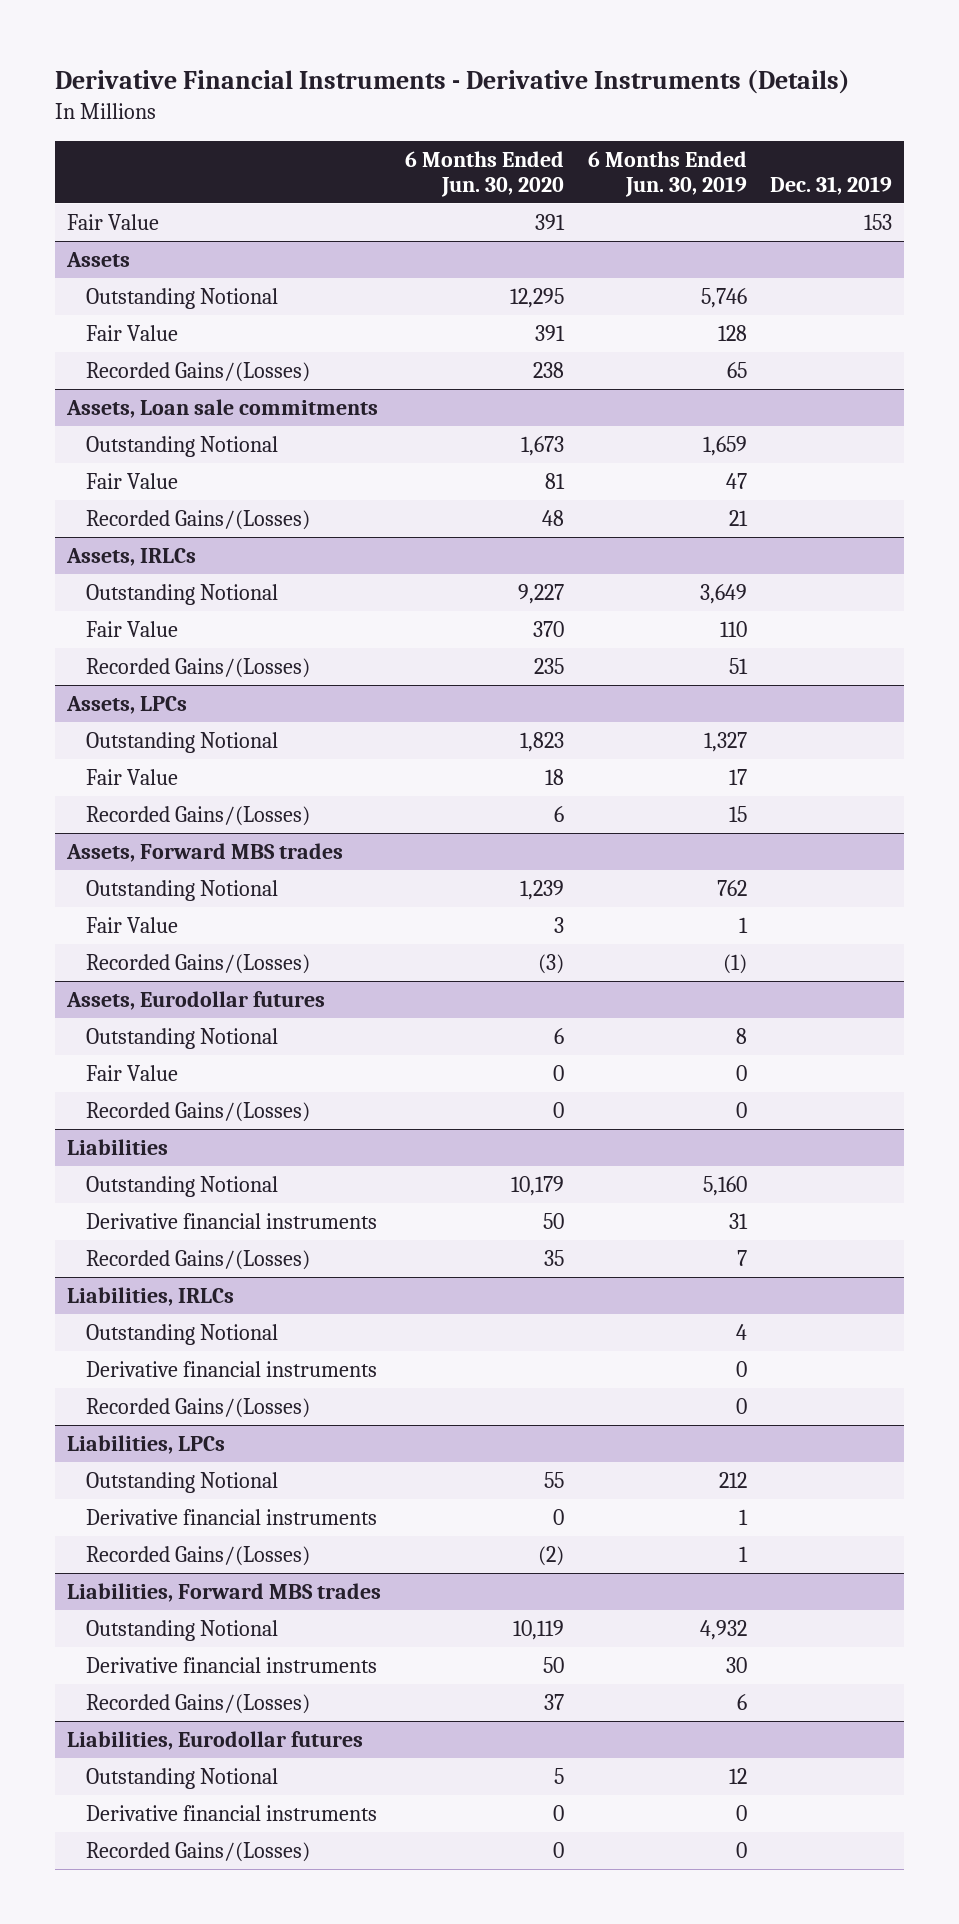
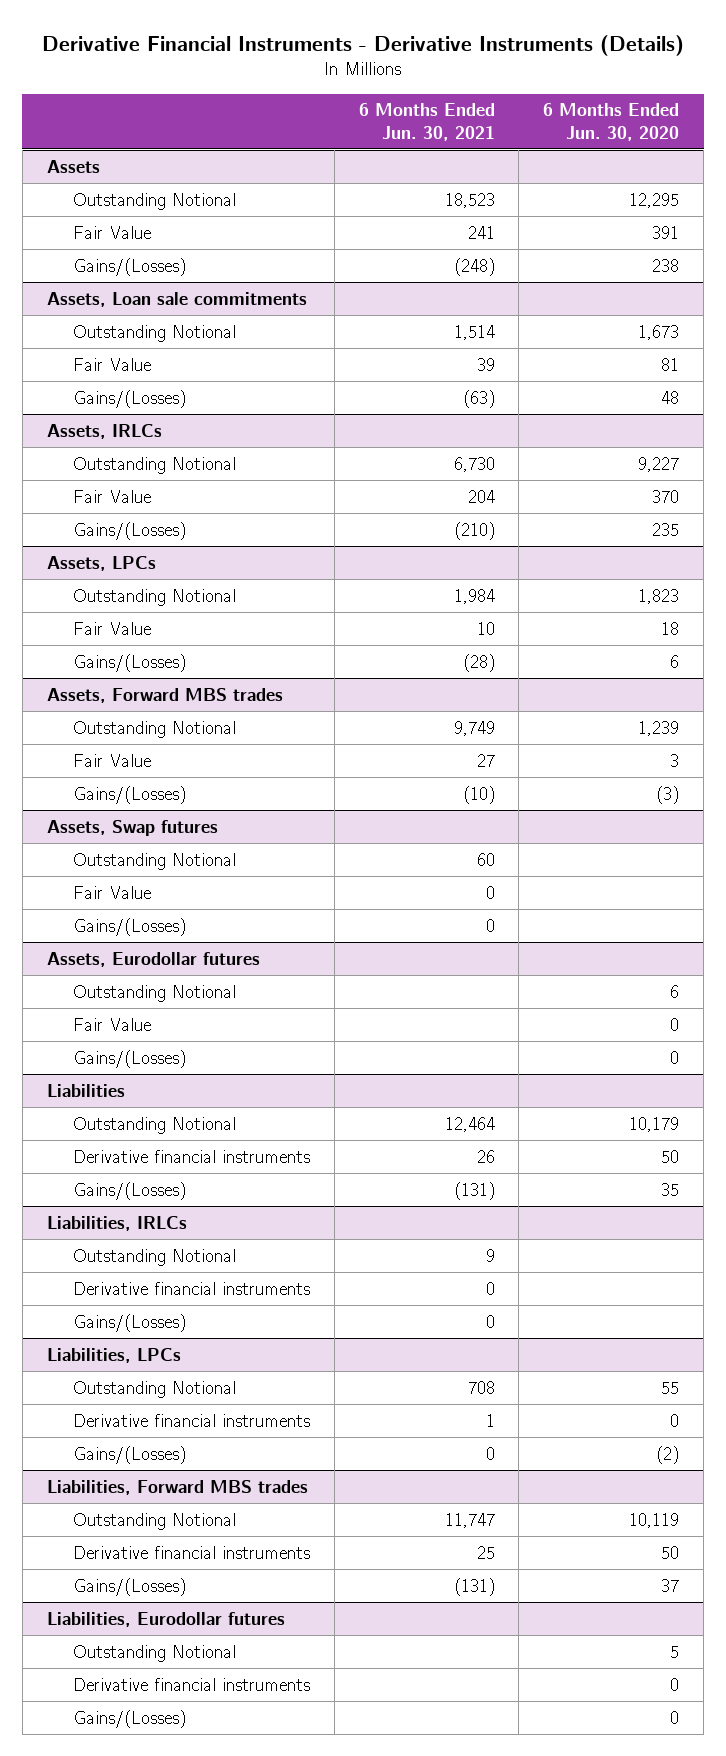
- | 6 Months Ended Jun. 30, 2020 | 6 Months Ended Jun. 30, 2019 | Dec. 31, 2019
+ | 6 Months Ended Jun. 30, 2021 | 6 Months Ended Jun. 30, 2020
- Fair Value | 391 | | 153
@ Assets
- Recorded Gains/(Losses) | 238 | 65 |
+ Gains/(Losses) | (248) | 238
@ Assets, Loan sale commitments
- Recorded Gains/(Losses) | 48 | 21 |
+ Gains/(Losses) | (63) | 48
@ Assets, IRLCs
- Recorded Gains/(Losses) | 235 | 51 |
+ Gains/(Losses) | (210) | 235
@ Assets, LPCs
- Recorded Gains/(Losses) | 6 | 15 |
+ Gains/(Losses) | (28) | 6
@ Assets, Forward MBS trades
- Recorded Gains/(Losses) | (3) | (1) |
+ Gains/(Losses) | (10) | (3)
+ Assets, Swap futures
+ Outstanding Notional | 60 |
+ Fair Value | 0 |
+ Gains/(Losses) | 0 |
@ Assets, Eurodollar futures
- Recorded Gains/(Losses) | 0 | 0 |
+ Gains/(Losses) | | 0
@ Liabilities
- Recorded Gains/(Losses) | 35 | 7 |
+ Gains/(Losses) | (131) | 35
@ Liabilities, IRLCs
- Recorded Gains/(Losses) | | 0 |
+ Gains/(Losses) | 0 |
@ Liabilities, LPCs
- Recorded Gains/(Losses) | (2) | 1 |
+ Gains/(Losses) | 0 | (2)
@ Liabilities, Forward MBS trades
- Recorded Gains/(Losses) | 37 | 6 |
+ Gains/(Losses) | (131) | 37
@ Liabilities, Eurodollar futures
- Recorded Gains/(Losses) | 0 | 0 |
+ Gains/(Losses) | | 0

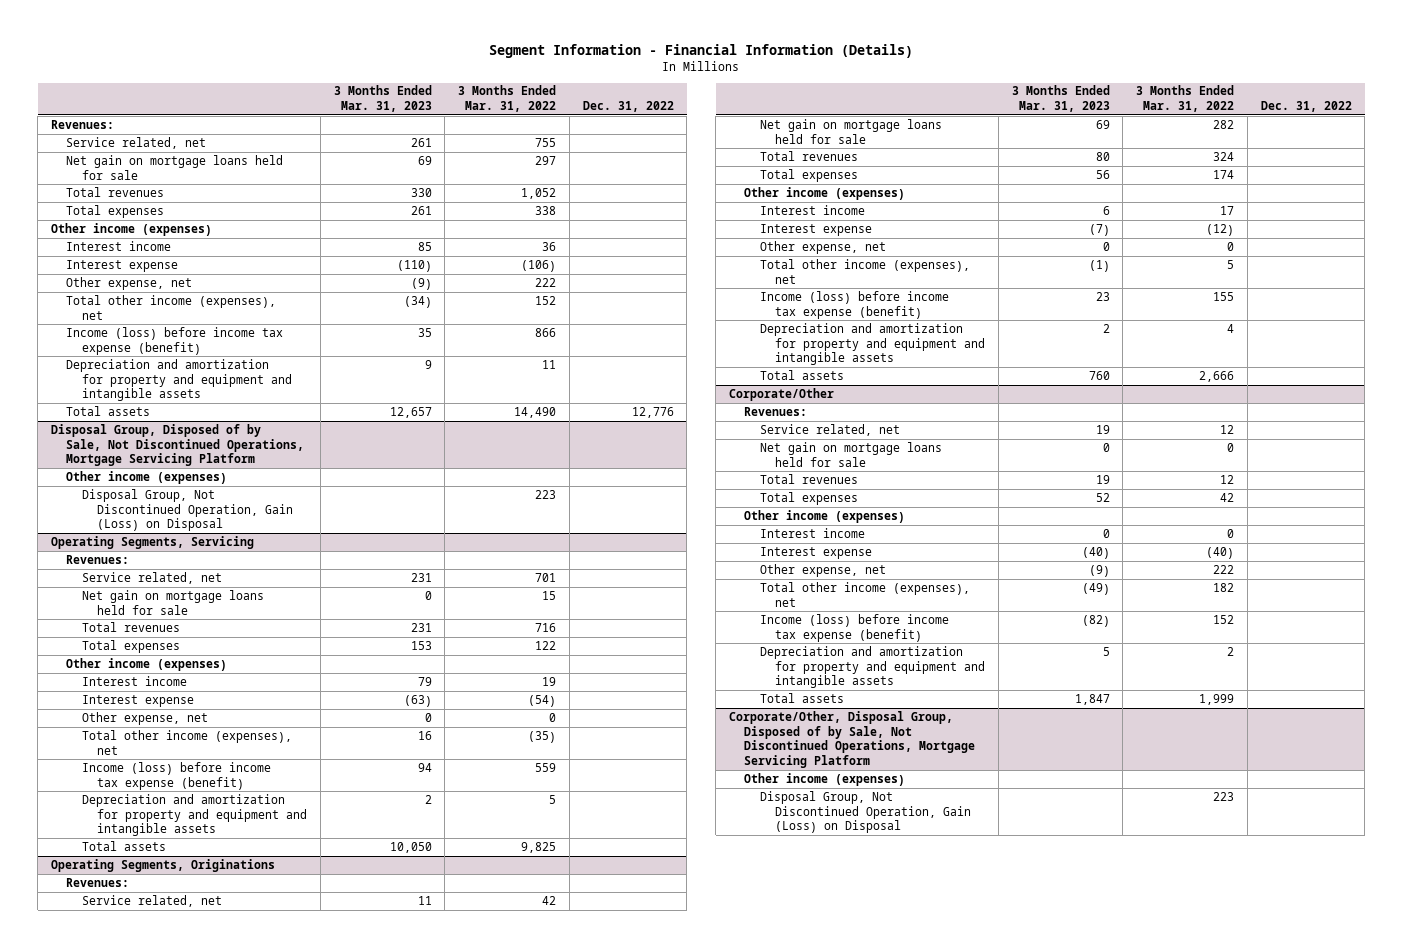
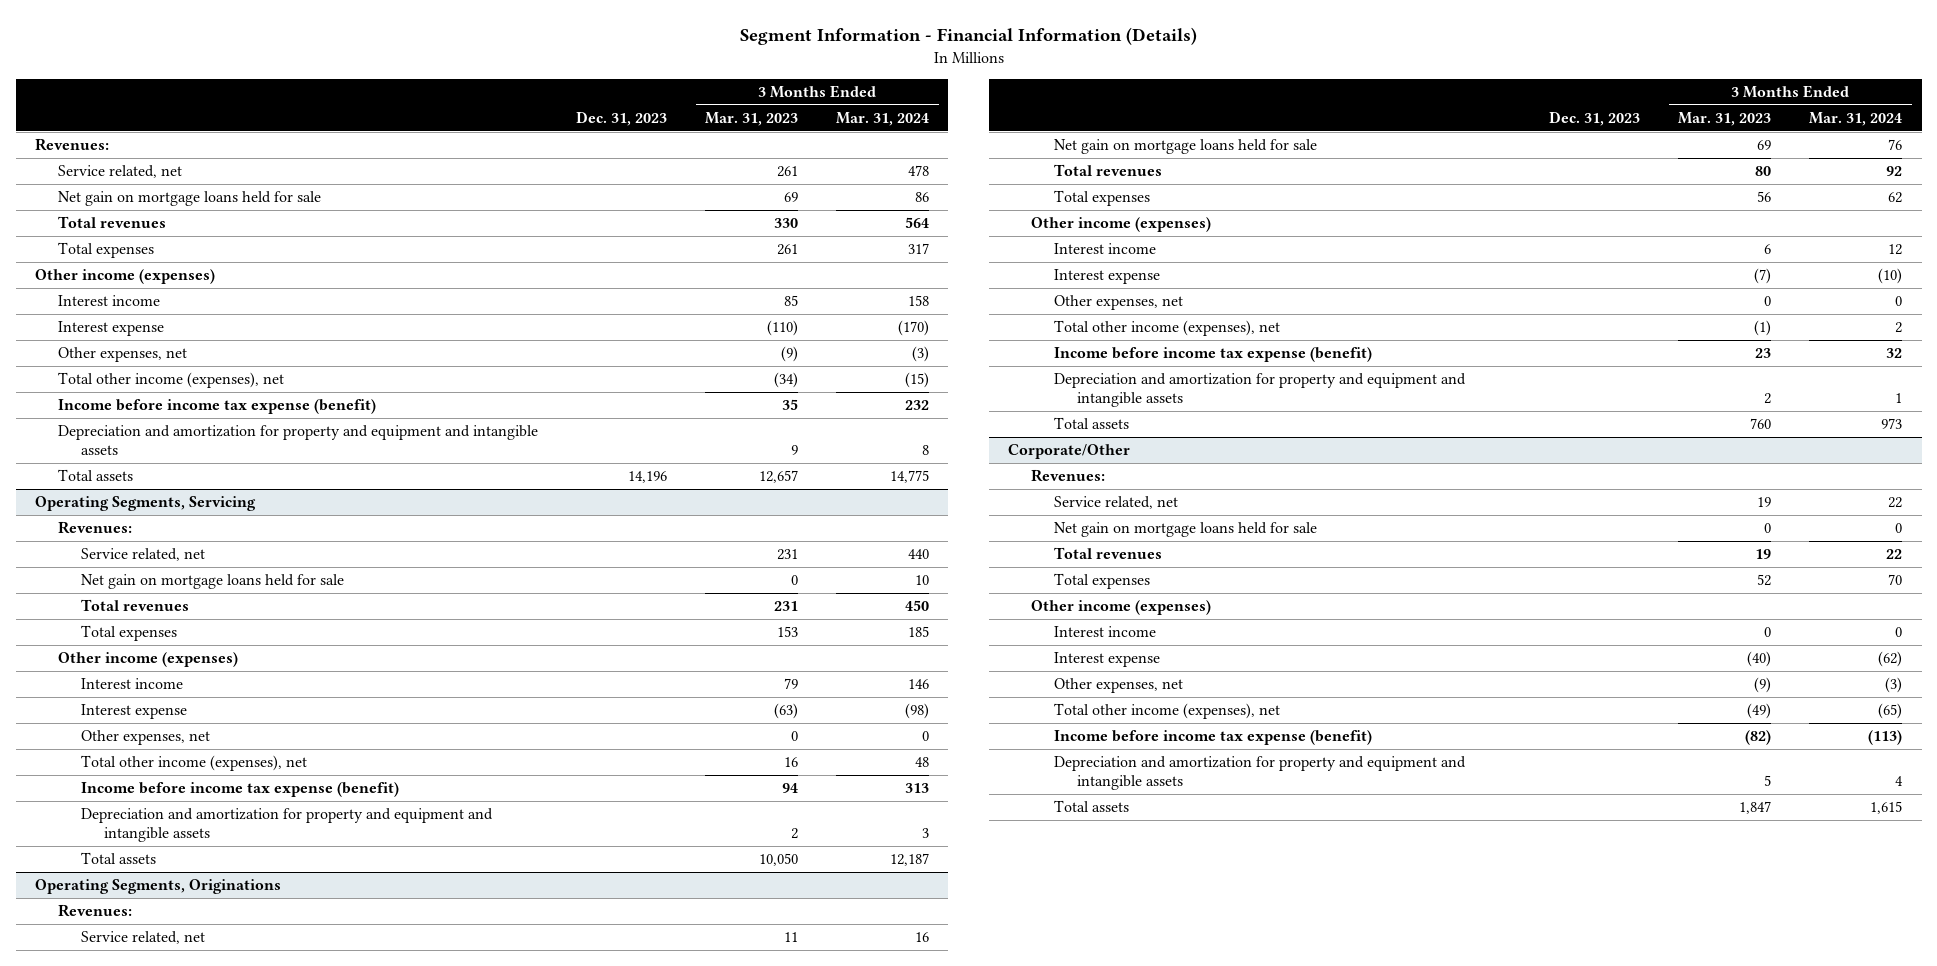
- | 3 Months Ended Mar. 31, 2023 | 3 Months Ended Mar. 31, 2022 | Dec. 31, 2022
+ | Dec. 31, 2023 | 3 Months Ended Mar. 31, 2023 | 3 Months Ended Mar. 31, 2024
- Other expense, net | (9) | 222 |
+ Other expenses, net | | (9) | (3)
- Income (loss) before income tax expense (benefit) | 35 | 866 |
+ Income before income tax expense (benefit) | | 35 | 232
- Disposal Group, Disposed of by Sale, Not Discontinued Operations, Mortgage Servicing Platform
- Other income (expenses)
- Disposal Group, Not Discontinued Operation, Gain (Loss) on Disposal | | 223 |
@ Operating Segments, Servicing
- Other expense, net | 0 | 0 |
+ Other expenses, net | | 0 | 0
- Income (loss) before income tax expense (benefit) | 94 | 559 |
+ Income before income tax expense (benefit) | | 94 | 313
@ Operating Segments, Originations
- Other expense, net | 0 | 0 |
+ Other expenses, net | | 0 | 0
- Income (loss) before income tax expense (benefit) | 23 | 155 |
+ Income before income tax expense (benefit) | | 23 | 32
@ Corporate/Other
- Other expense, net | (9) | 222 |
+ Other expenses, net | | (9) | (3)
- Income (loss) before income tax expense (benefit) | (82) | 152 |
+ Income before income tax expense (benefit) | | (82) | (113)
- Corporate/Other, Disposal Group, Disposed of by Sale, Not Discontinued Operations, Mortgage Servicing Platform
- Other income (expenses)
- Disposal Group, Not Discontinued Operation, Gain (Loss) on Disposal | | 223 |

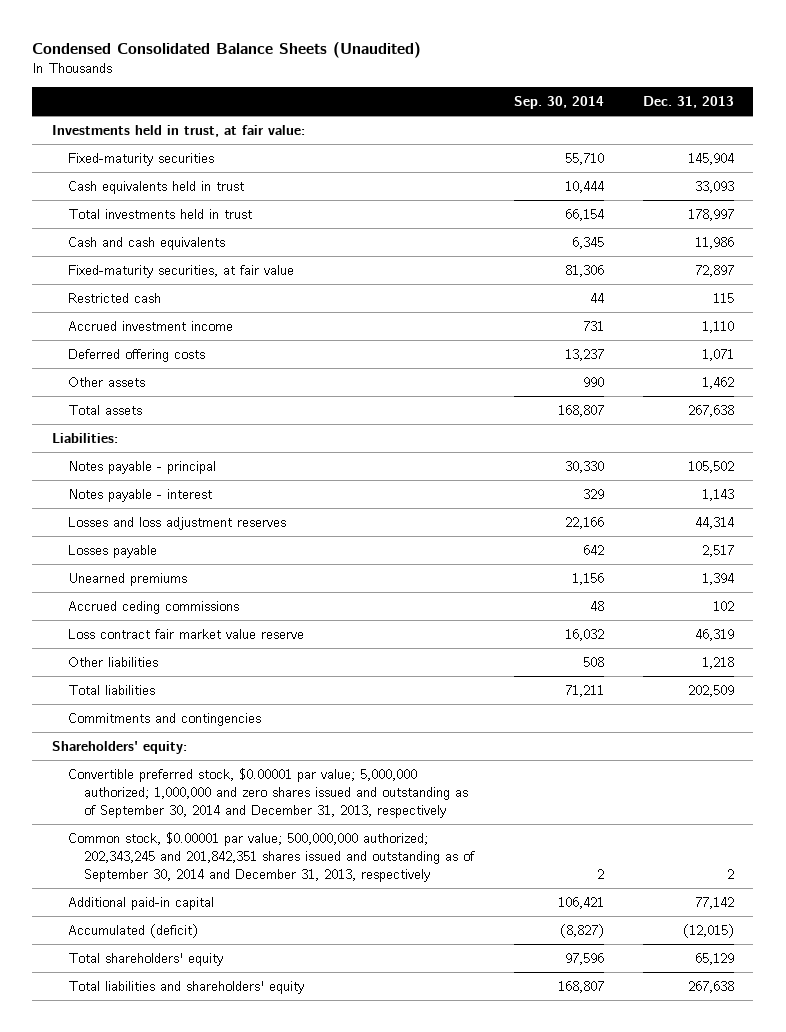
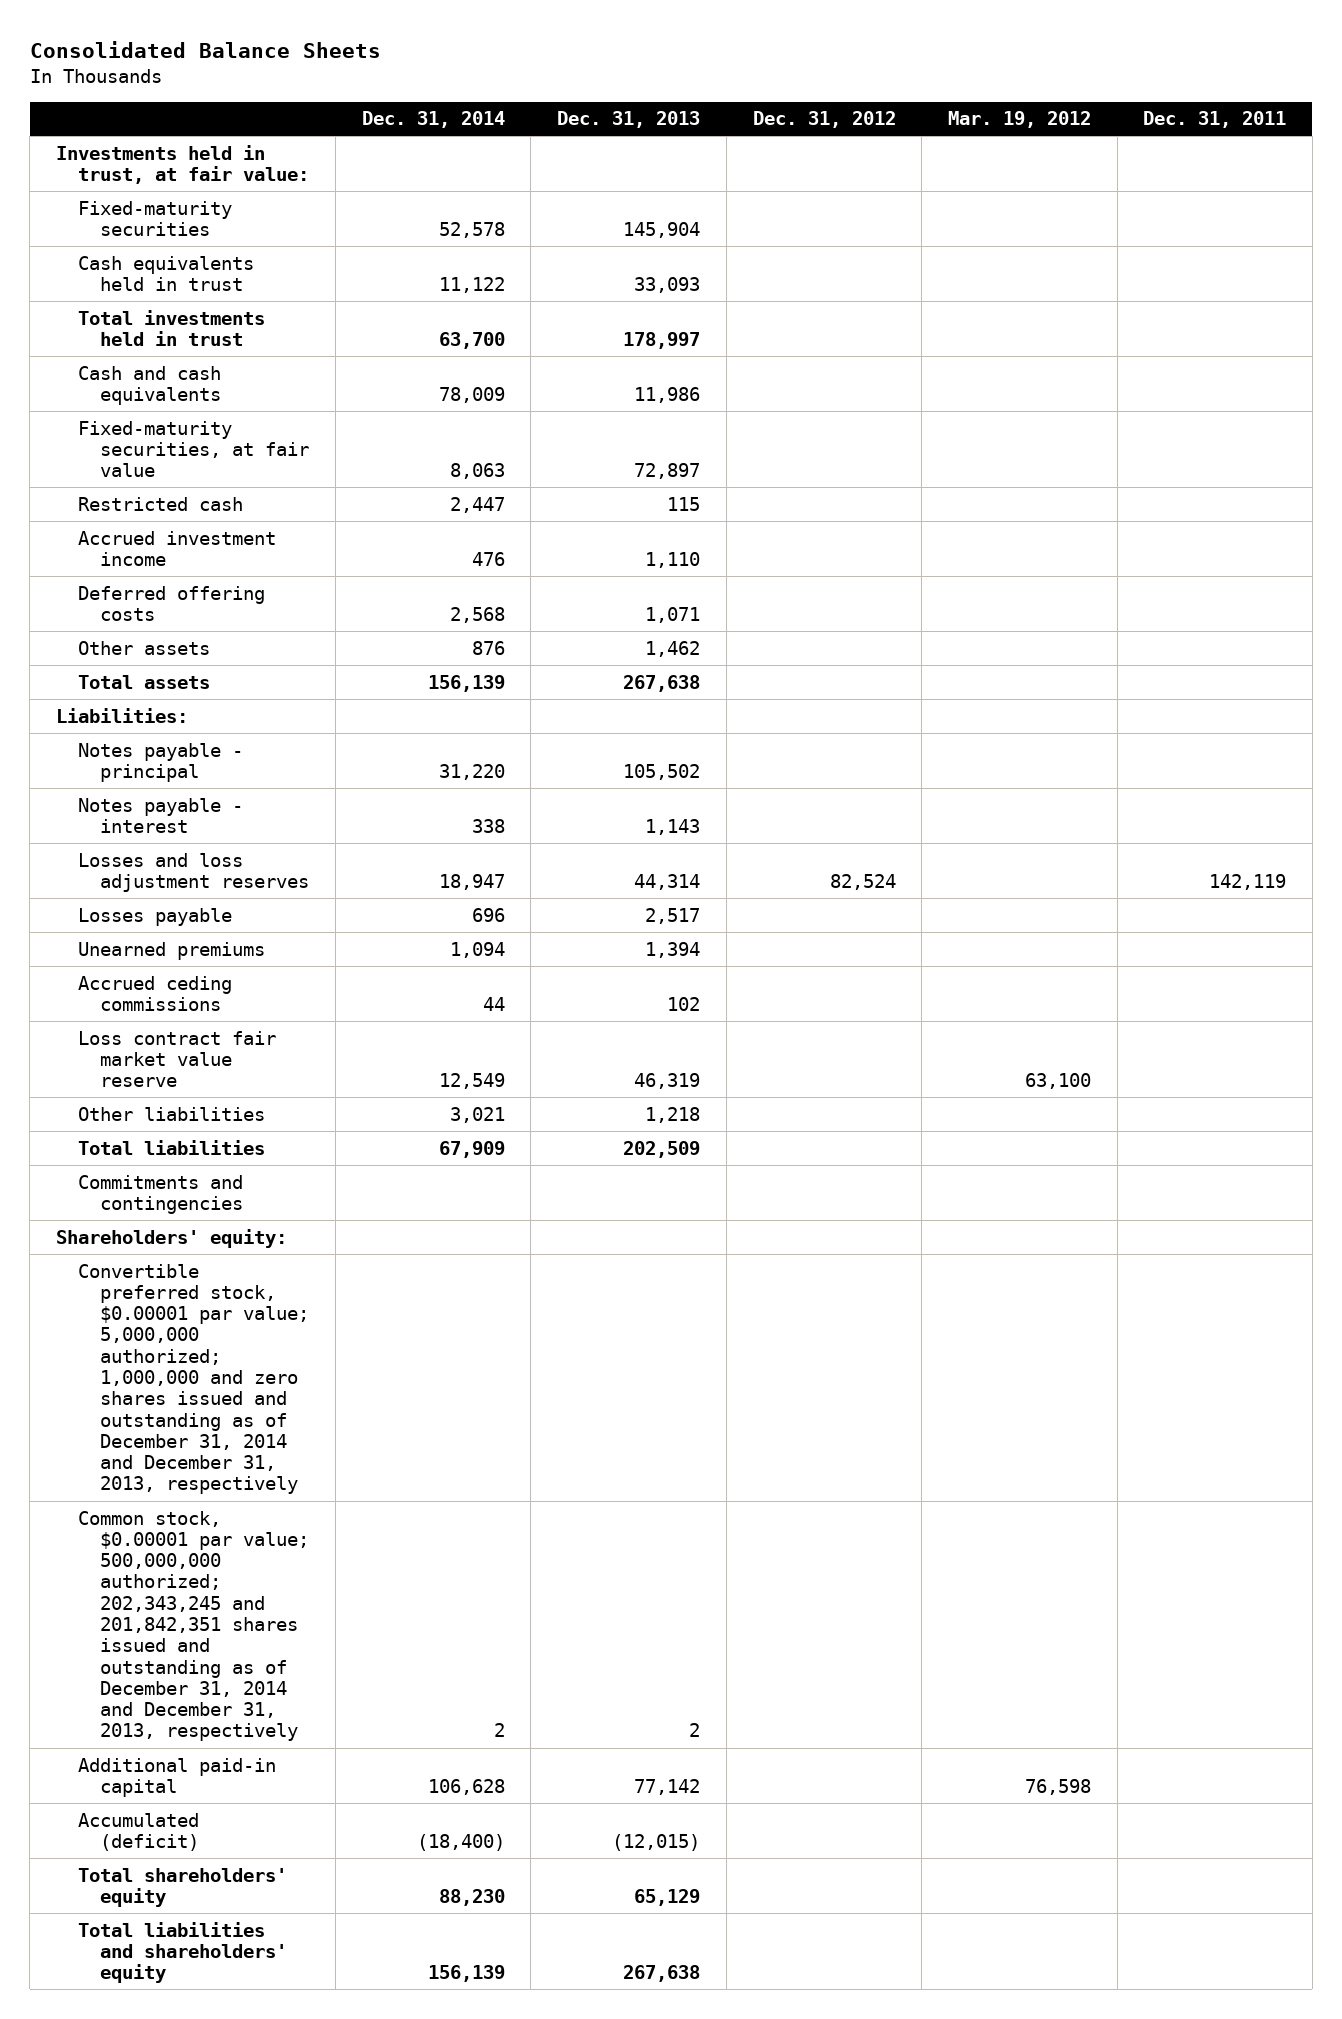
- Condensed Consolidated Balance Sheets (Unaudited)
+ Consolidated Balance Sheets
- | Sep. 30, 2014 | Dec. 31, 2013
+ | Dec. 31, 2014 | Dec. 31, 2013 | Dec. 31, 2012 | Mar. 19, 2012 | Dec. 31, 2011
- Convertible preferred stock, $0.00001 par value; 5,000,000 authorized; 1,000,000 and zero shares issued and outstanding as of September 30, 2014 and December 31, 2013, respectively
- Common stock, $0.00001 par value; 500,000,000 authorized; 202,343,245 and 201,842,351 shares issued and outstanding as of September 30, 2014 and December 31, 2013, respectively | 2 | 2
+ Convertible preferred stock, $0.00001 par value; 5,000,000 authorized; 1,000,000 and zero shares issued and outstanding as of December 31, 2014 and December 31, 2013, respectively
+ Common stock, $0.00001 par value; 500,000,000 authorized; 202,343,245 and 201,842,351 shares issued and outstanding as of December 31, 2014 and December 31, 2013, respectively | 2 | 2 | | |

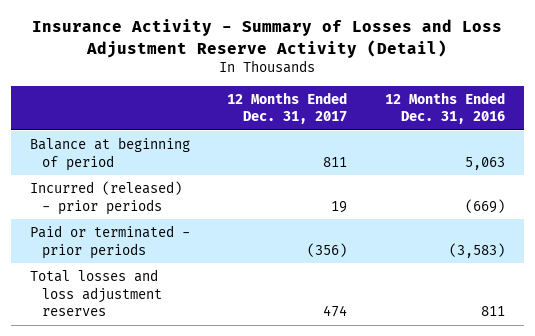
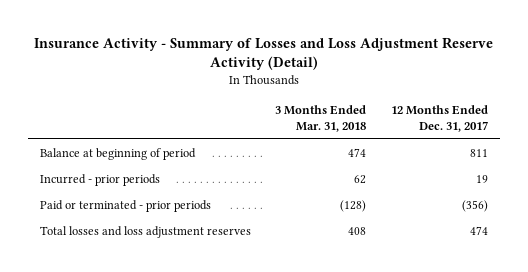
- | 12 Months Ended Dec. 31, 2017 | 12 Months Ended Dec. 31, 2016
+ | 3 Months Ended Mar. 31, 2018 | 12 Months Ended Dec. 31, 2017
- Incurred (released) - prior periods | 19 | (669)
+ Incurred - prior periods | 62 | 19

